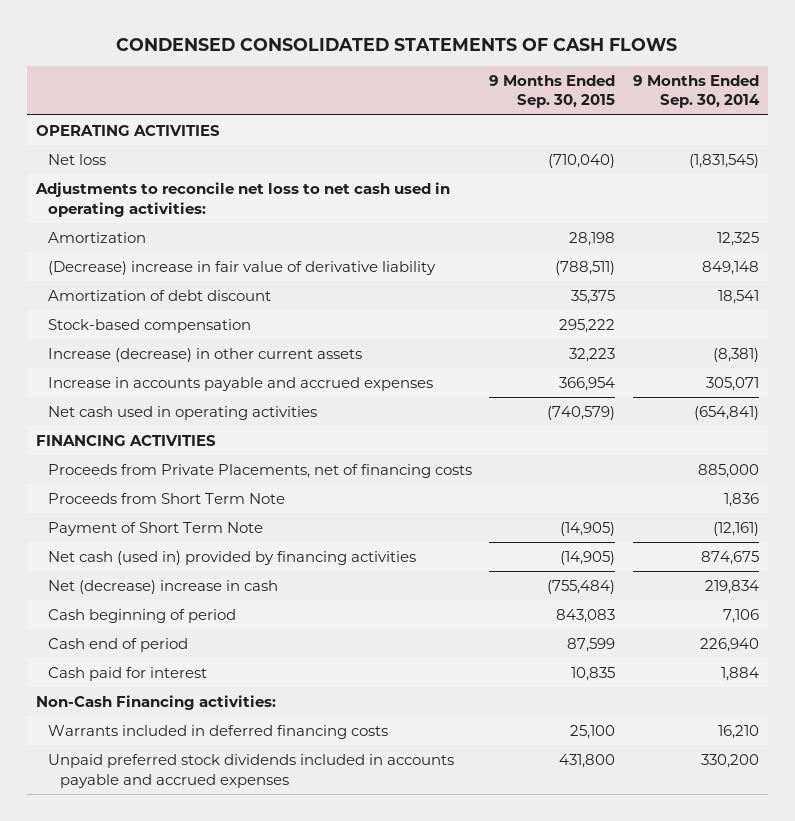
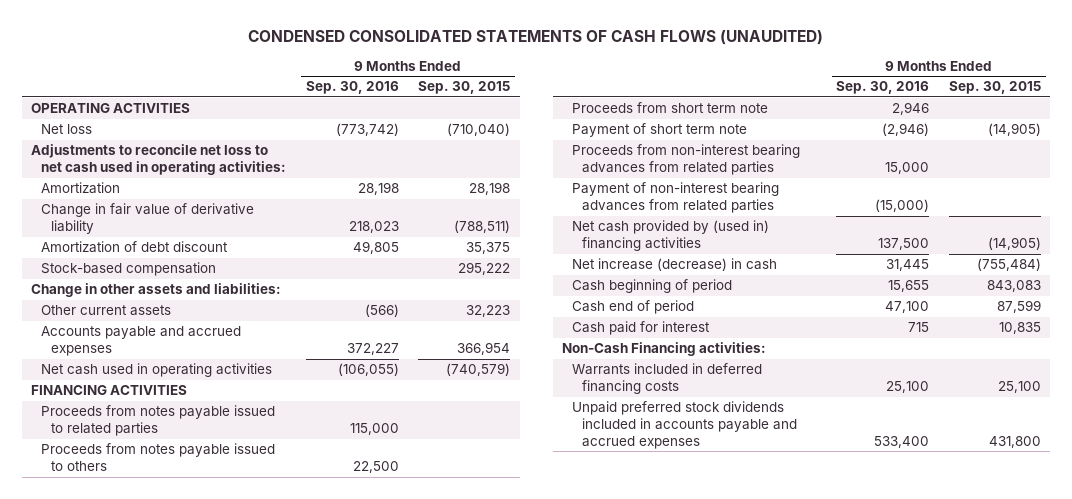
- CONDENSED CONSOLIDATED STATEMENTS OF CASH FLOWS
+ CONDENSED CONSOLIDATED STATEMENTS OF CASH FLOWS (UNAUDITED)
- | 9 Months Ended Sep. 30, 2015 | 9 Months Ended Sep. 30, 2014
+ | 9 Months Ended Sep. 30, 2016 | 9 Months Ended Sep. 30, 2015
- (Decrease) increase in fair value of derivative liability | (788,511) | 849,148
+ Change in fair value of derivative liability | 218,023 | (788,511)
- Increase (decrease) in other current assets | 32,223 | (8,381)
- Increase in accounts payable and accrued expenses | 366,954 | 305,071
+ Change in other assets and liabilities:
+ Other current assets | (566) | 32,223
+ Accounts payable and accrued expenses | 372,227 | 366,954
- Proceeds from Private Placements, net of financing costs | | 885,000
- Proceeds from Short Term Note | | 1,836
- Payment of Short Term Note | (14,905) | (12,161)
- Net cash (used in) provided by financing activities | (14,905) | 874,675
- Net (decrease) increase in cash | (755,484) | 219,834
+ Proceeds from notes payable issued to related parties | 115,000 |
+ Proceeds from notes payable issued to others | 22,500 |
+ Proceeds from short term note | 2,946 |
+ Payment of short term note | (2,946) | (14,905)
+ Proceeds from non-interest bearing advances from related parties | 15,000 |
+ Payment of non-interest bearing advances from related parties | (15,000) |
+ Net cash provided by (used in) financing activities | 137,500 | (14,905)
+ Net increase (decrease) in cash | 31,445 | (755,484)

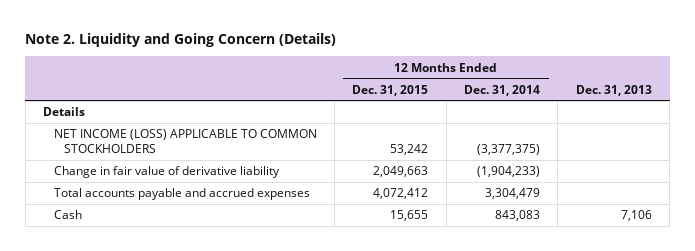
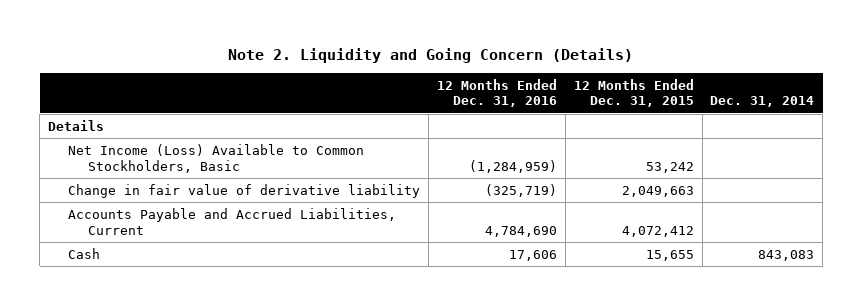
- | 12 Months Ended Dec. 31, 2015 | 12 Months Ended Dec. 31, 2014 | Dec. 31, 2013
+ | 12 Months Ended Dec. 31, 2016 | 12 Months Ended Dec. 31, 2015 | Dec. 31, 2014
- NET INCOME (LOSS) APPLICABLE TO COMMON STOCKHOLDERS | 53,242 | (3,377,375) |
+ Net Income (Loss) Available to Common Stockholders, Basic | (1,284,959) | 53,242 |
- Total accounts payable and accrued expenses | 4,072,412 | 3,304,479 |
+ Accounts Payable and Accrued Liabilities, Current | 4,784,690 | 4,072,412 |

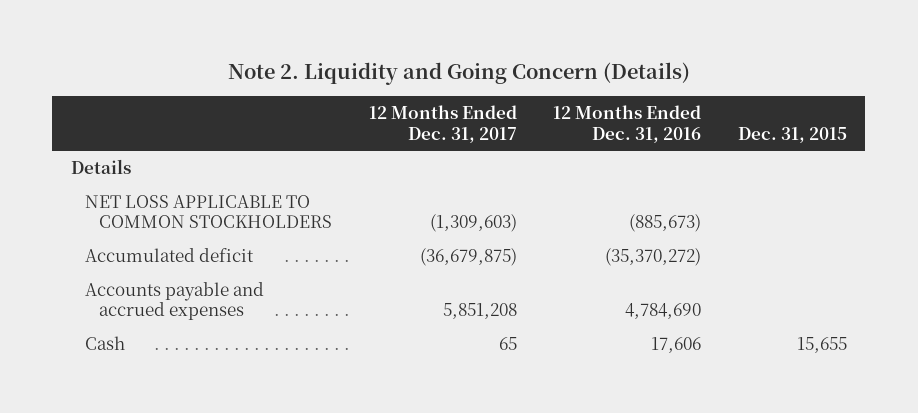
- | 12 Months Ended Dec. 31, 2016 | 12 Months Ended Dec. 31, 2015 | Dec. 31, 2014
+ | 12 Months Ended Dec. 31, 2017 | 12 Months Ended Dec. 31, 2016 | Dec. 31, 2015
- Net Income (Loss) Available to Common Stockholders, Basic | (1,284,959) | 53,242 |
- Change in fair value of derivative liability | (325,719) | 2,049,663 |
- Accounts Payable and Accrued Liabilities, Current | 4,784,690 | 4,072,412 |
+ NET LOSS APPLICABLE TO COMMON STOCKHOLDERS | (1,309,603) | (885,673) |
+ Accumulated deficit | (36,679,875) | (35,370,272) |
+ Accounts payable and accrued expenses | 5,851,208 | 4,784,690 |

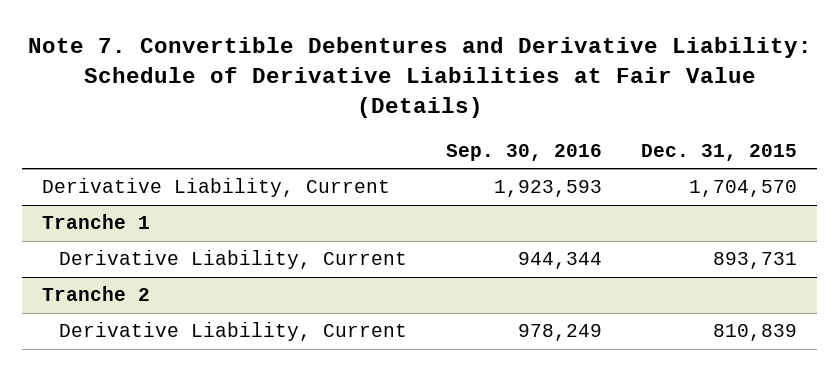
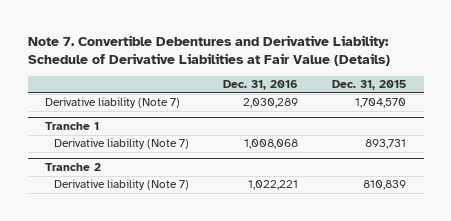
- | Sep. 30, 2016 | Dec. 31, 2015
+ | Dec. 31, 2016 | Dec. 31, 2015
- Derivative Liability, Current | 1,923,593 | 1,704,570
+ Derivative liability (Note 7) | 2,030,289 | 1,704,570
@ Tranche 1
- Derivative Liability, Current | 944,344 | 893,731
+ Derivative liability (Note 7) | 1,008,068 | 893,731
@ Tranche 2
- Derivative Liability, Current | 978,249 | 810,839
+ Derivative liability (Note 7) | 1,022,221 | 810,839

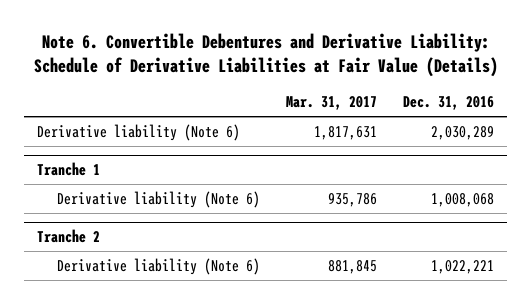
- Note 7. Convertible Debentures and Derivative Liability: Schedule of Derivative Liabilities at Fair Value (Details)
+ Note 6. Convertible Debentures and Derivative Liability: Schedule of Derivative Liabilities at Fair Value (Details)
- | Dec. 31, 2016 | Dec. 31, 2015
+ | Mar. 31, 2017 | Dec. 31, 2016
- Derivative liability (Note 7) | 2,030,289 | 1,704,570
+ Derivative liability (Note 6) | 1,817,631 | 2,030,289
@ Tranche 1
- Derivative liability (Note 7) | 1,008,068 | 893,731
+ Derivative liability (Note 6) | 935,786 | 1,008,068
@ Tranche 2
- Derivative liability (Note 7) | 1,022,221 | 810,839
+ Derivative liability (Note 6) | 881,845 | 1,022,221

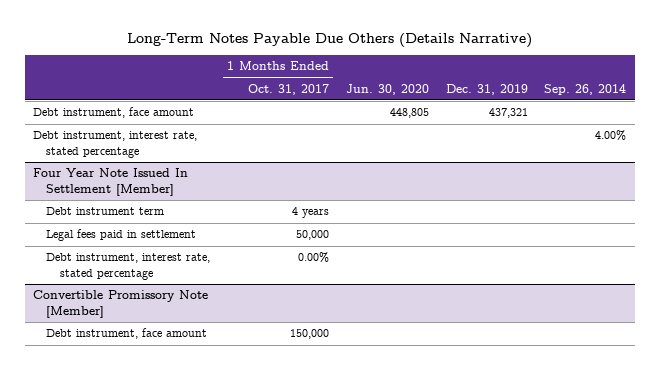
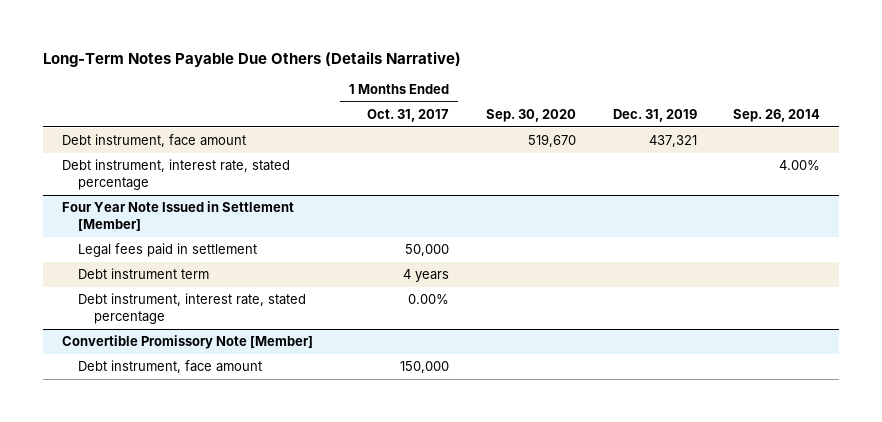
- | 1 Months Ended Oct. 31, 2017 | Jun. 30, 2020 | Dec. 31, 2019 | Sep. 26, 2014
+ | 1 Months Ended Oct. 31, 2017 | Sep. 30, 2020 | Dec. 31, 2019 | Sep. 26, 2014
- Four Year Note Issued In Settlement [Member]
- Debt instrument term | 4 years | | |
+ Four Year Note Issued in Settlement [Member]
+ Debt instrument term | 4 years | | |

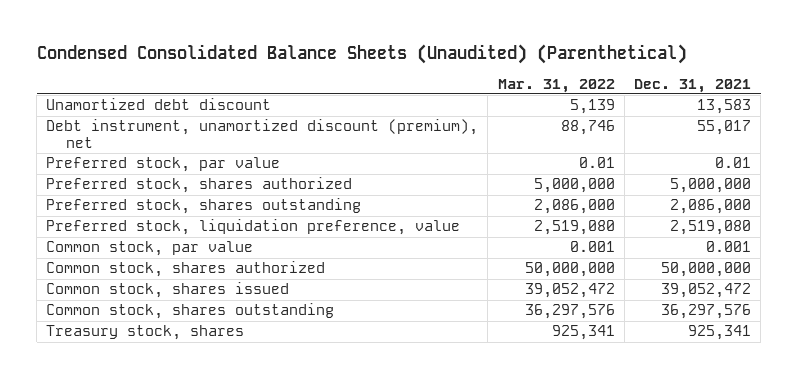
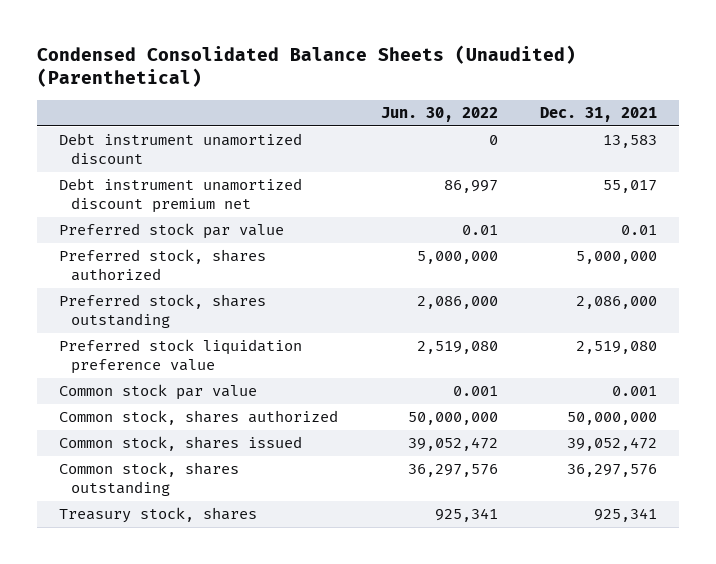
- | Mar. 31, 2022 | Dec. 31, 2021
+ | Jun. 30, 2022 | Dec. 31, 2021
- Unamortized debt discount | 5,139 | 13,583
- Debt instrument, unamortized discount (premium), net | 88,746 | 55,017
- Preferred stock, par value | 0.01 | 0.01
+ Debt instrument unamortized discount | 0 | 13,583
+ Debt instrument unamortized discount premium net | 86,997 | 55,017
+ Preferred stock par value | 0.01 | 0.01
- Preferred stock, liquidation preference, value | 2,519,080 | 2,519,080
- Common stock, par value | 0.001 | 0.001
+ Preferred stock liquidation preference value | 2,519,080 | 2,519,080
+ Common stock par value | 0.001 | 0.001

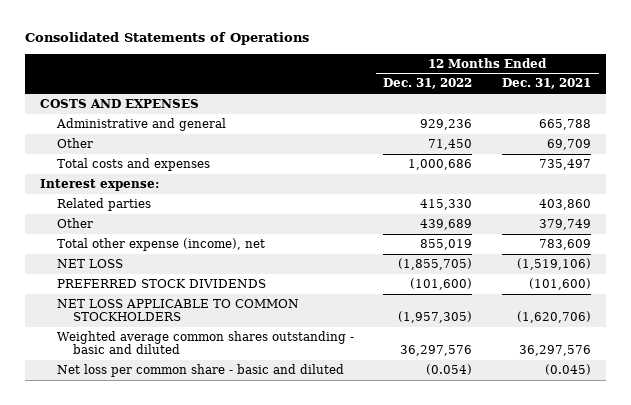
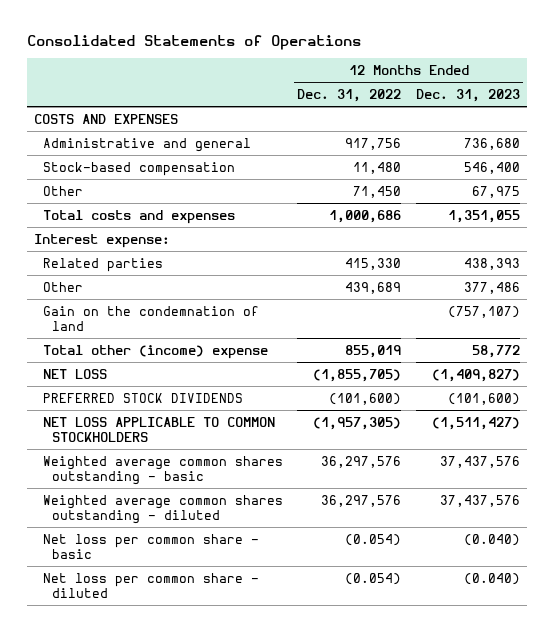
- | 12 Months Ended Dec. 31, 2022 | 12 Months Ended Dec. 31, 2021
+ | 12 Months Ended Dec. 31, 2022 | 12 Months Ended Dec. 31, 2023
- Administrative and general | 929,236 | 665,788
+ Administrative and general | 917,756 | 736,680
+ Stock-based compensation | 11,480 | 546,400
- Total other expense (income), net | 855,019 | 783,609
+ Gain on the condemnation of land | | (757,107)
+ Total other (income) expense | 855,019 | 58,772
- Weighted average common shares outstanding - basic and diluted | 36,297,576 | 36,297,576
- Net loss per common share - basic and diluted | (0.054) | (0.045)
+ Weighted average common shares outstanding - basic | 36,297,576 | 37,437,576
+ Weighted average common shares outstanding - diluted | 36,297,576 | 37,437,576
+ Net loss per common share - basic | (0.054) | (0.040)
+ Net loss per common share - diluted | (0.054) | (0.040)

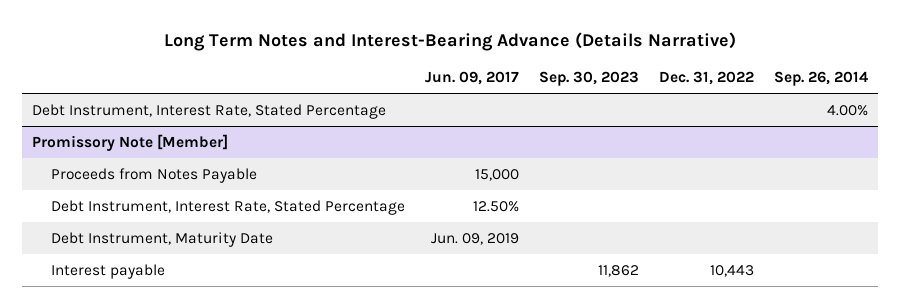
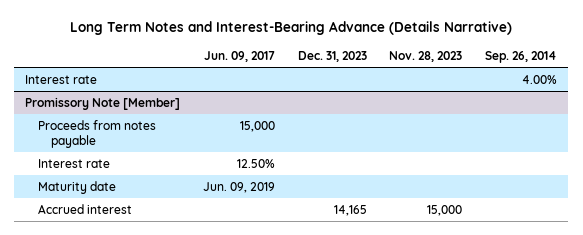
- | Jun. 09, 2017 | Sep. 30, 2023 | Dec. 31, 2022 | Sep. 26, 2014
+ | Jun. 09, 2017 | Dec. 31, 2023 | Nov. 28, 2023 | Sep. 26, 2014
- Debt Instrument, Interest Rate, Stated Percentage | | | | 4.00%
+ Interest rate | | | | 4.00%
@ Promissory Note [Member]
- Proceeds from Notes Payable | 15,000 | | |
- Debt Instrument, Interest Rate, Stated Percentage | 12.50% | | |
- Debt Instrument, Maturity Date | Jun. 09, 2019 | | |
- Interest payable | | 11,862 | 10,443 |
+ Proceeds from notes payable | 15,000 | | |
+ Interest rate | 12.50% | | |
+ Maturity date | Jun. 09, 2019 | | |
+ Accrued interest | | 14,165 | 15,000 |

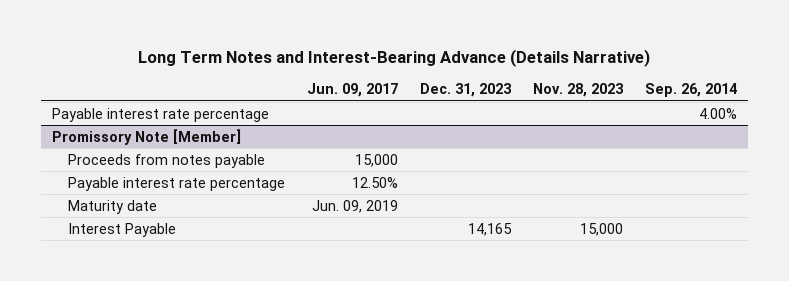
- Interest rate | | | | 4.00%
+ Payable interest rate percentage | | | | 4.00%
@ Promissory Note [Member]
- Interest rate | 12.50% | | |
+ Payable interest rate percentage | 12.50% | | |
- Accrued interest | | 14,165 | 15,000 |
+ Interest Payable | | 14,165 | 15,000 |

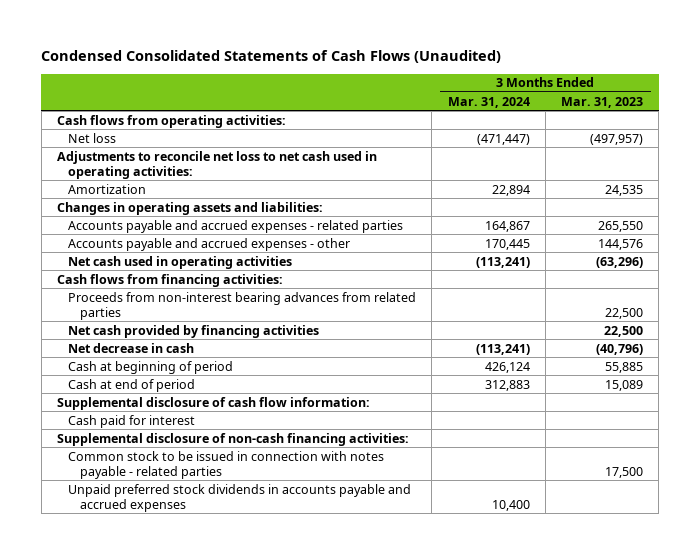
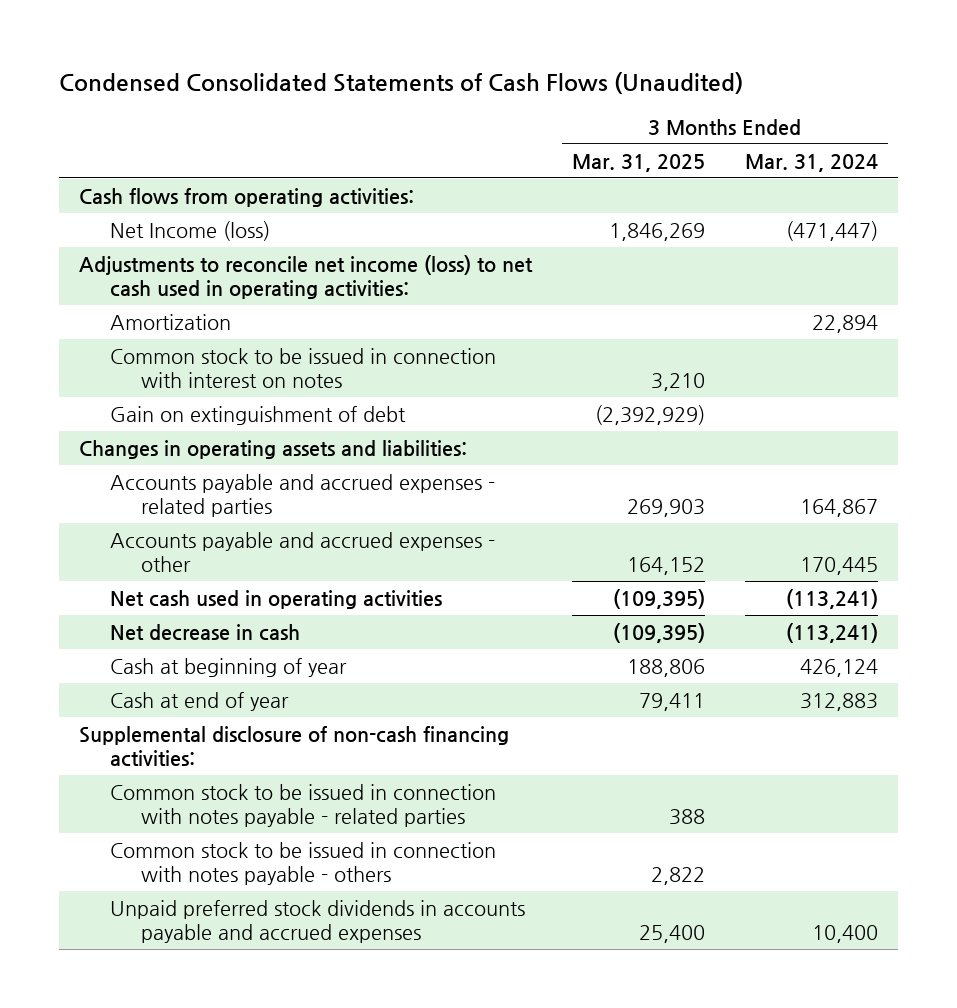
- | 3 Months Ended Mar. 31, 2024 | 3 Months Ended Mar. 31, 2023
+ | 3 Months Ended Mar. 31, 2025 | 3 Months Ended Mar. 31, 2024
- Net loss | (471,447) | (497,957)
- Adjustments to reconcile net loss to net cash used in operating activities:
+ Net Income (loss) | 1,846,269 | (471,447)
+ Adjustments to reconcile net income (loss) to net cash used in operating activities:
+ Common stock to be issued in connection with interest on notes | 3,210 |
+ Gain on extinguishment of debt | (2,392,929) |
- Cash flows from financing activities:
- Proceeds from non-interest bearing advances from related parties | | 22,500
- Net cash provided by financing activities | | 22,500
- Cash at beginning of period | 426,124 | 55,885
- Cash at end of period | 312,883 | 15,089
- Supplemental disclosure of cash flow information:
- Cash paid for interest
+ Cash at beginning of year | 188,806 | 426,124
+ Cash at end of year | 79,411 | 312,883
+ Common stock to be issued in connection with notes payable - others | 2,822 |

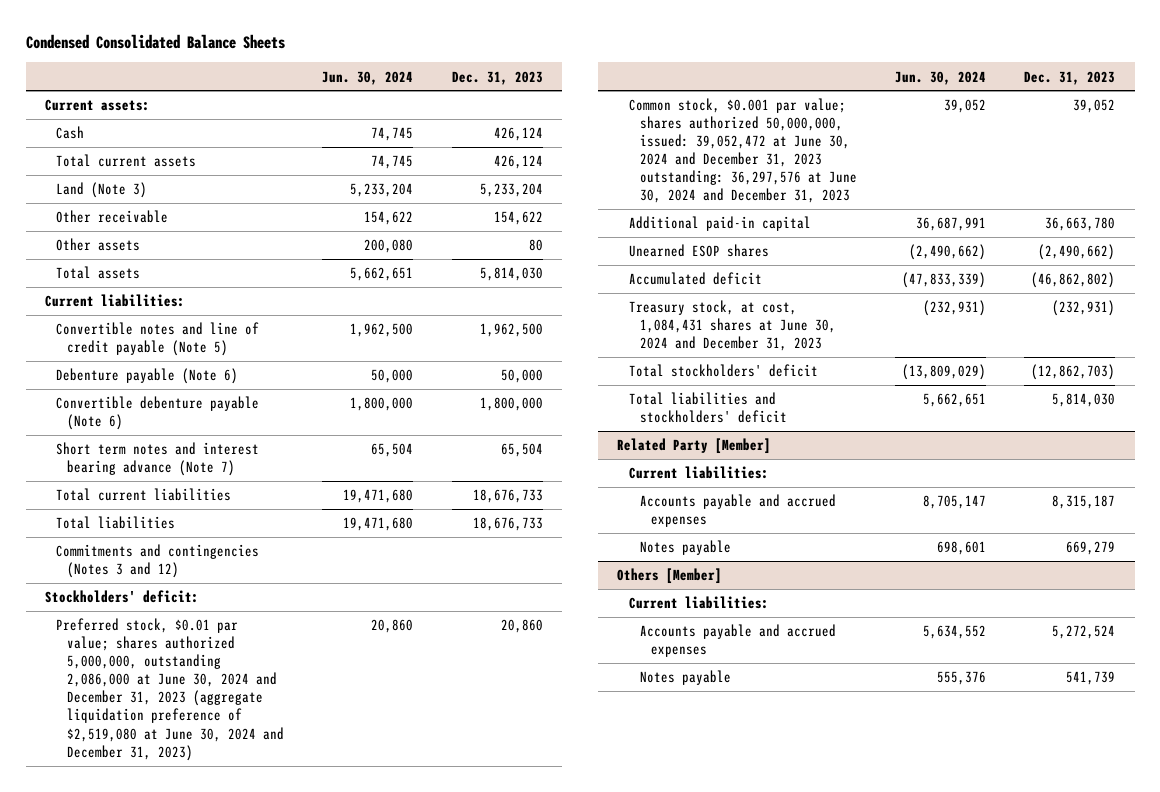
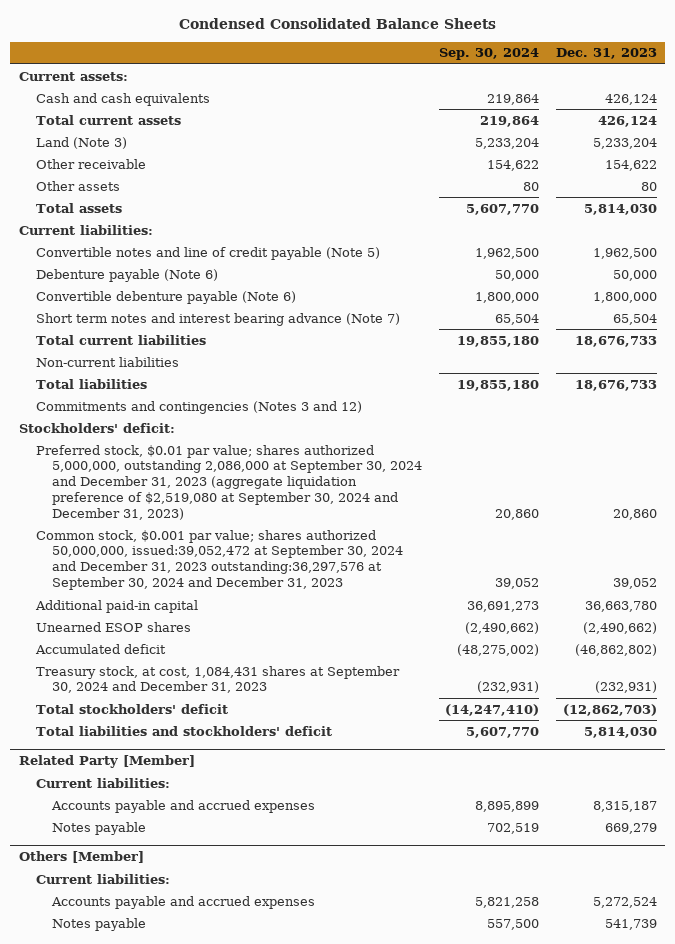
- | Jun. 30, 2024 | Dec. 31, 2023
+ | Sep. 30, 2024 | Dec. 31, 2023
- Cash | 74,745 | 426,124
+ Cash and cash equivalents | 219,864 | 426,124
+ Non-current liabilities
- Preferred stock, $0.01 par value; shares authorized 5,000,000, outstanding 2,086,000 at June 30, 2024 and December 31, 2023 (aggregate liquidation preference of $2,519,080 at June 30, 2024 and December 31, 2023) | 20,860 | 20,860
- Common stock, $0.001 par value; shares authorized 50,000,000, issued: 39,052,472 at June 30, 2024 and December 31, 2023 outstanding: 36,297,576 at June 30, 2024 and December 31, 2023 | 39,052 | 39,052
+ Preferred stock, $0.01 par value; shares authorized 5,000,000, outstanding 2,086,000 at September 30, 2024 and December 31, 2023 (aggregate liquidation preference of $2,519,080 at September 30, 2024 and December 31, 2023) | 20,860 | 20,860
+ Common stock, $0.001 par value; shares authorized 50,000,000, issued:39,052,472 at September 30, 2024 and December 31, 2023 outstanding:36,297,576 at September 30, 2024 and December 31, 2023 | 39,052 | 39,052
- Treasury stock, at cost, 1,084,431 shares at June 30, 2024 and December 31, 2023 | (232,931) | (232,931)
+ Treasury stock, at cost, 1,084,431 shares at September 30, 2024 and December 31, 2023 | (232,931) | (232,931)

